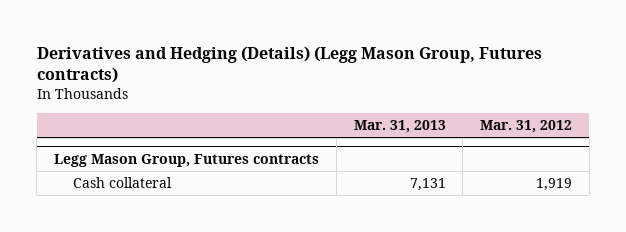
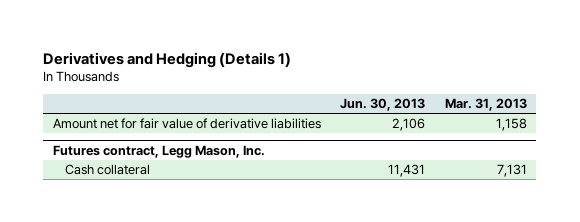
- Derivatives and Hedging (Details) (Legg Mason Group, Futures contracts)
+ Derivatives and Hedging (Details 1)
- | Mar. 31, 2013 | Mar. 31, 2012
+ | Jun. 30, 2013 | Mar. 31, 2013
- Legg Mason Group, Futures contracts
+ Amount net for fair value of derivative liabilities | 2,106 | 1,158
+ Futures contract, Legg Mason, Inc.

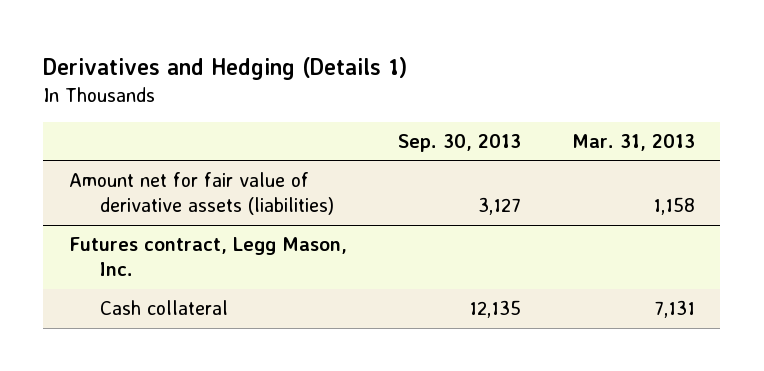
- | Jun. 30, 2013 | Mar. 31, 2013
+ | Sep. 30, 2013 | Mar. 31, 2013
- Amount net for fair value of derivative liabilities | 2,106 | 1,158
+ Amount net for fair value of derivative assets (liabilities) | 3,127 | 1,158

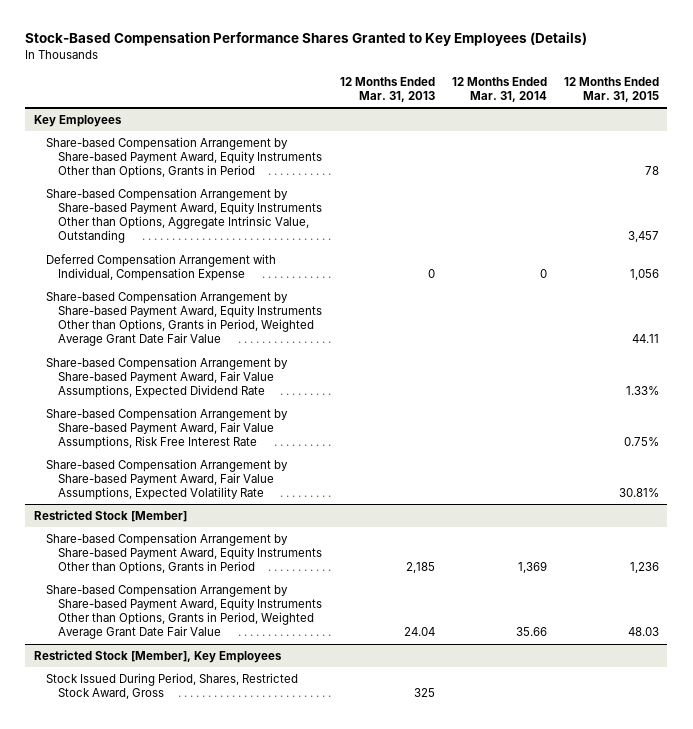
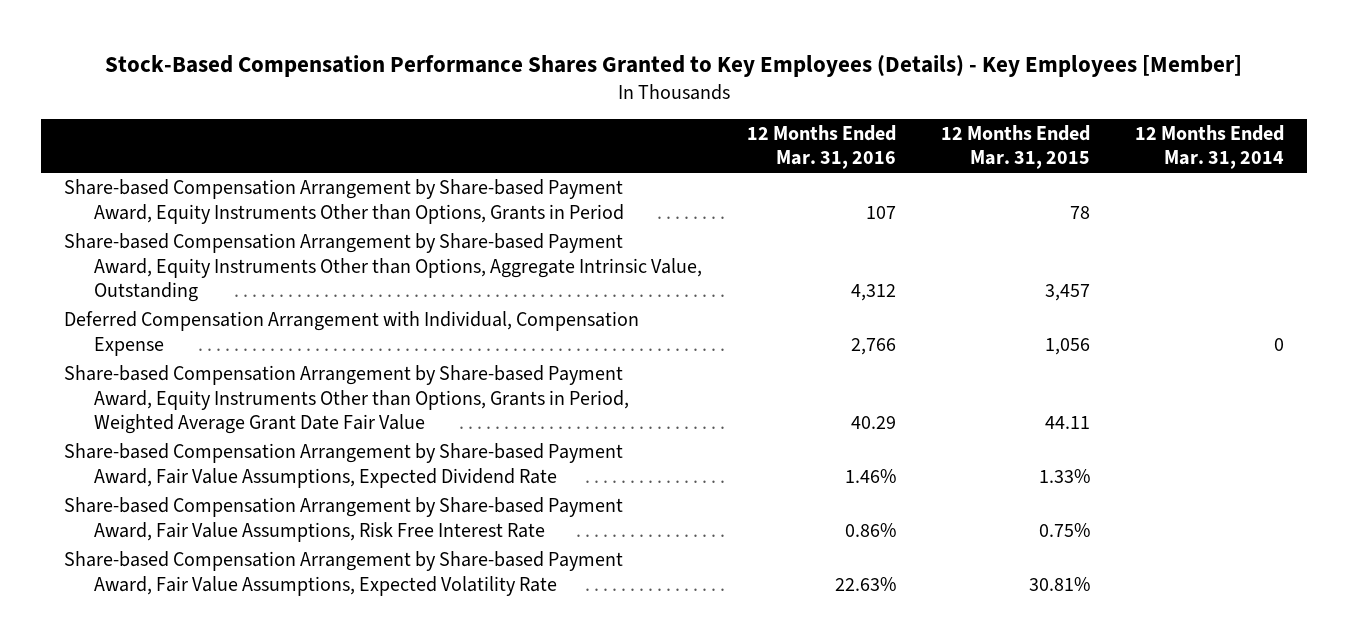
- Stock-Based Compensation Performance Shares Granted to Key Employees (Details)
+ Stock-Based Compensation Performance Shares Granted to Key Employees (Details) - Key Employees [Member]
- | 12 Months Ended Mar. 31, 2013 | 12 Months Ended Mar. 31, 2014 | 12 Months Ended Mar. 31, 2015
+ | 12 Months Ended Mar. 31, 2016 | 12 Months Ended Mar. 31, 2015 | 12 Months Ended Mar. 31, 2014
- Key Employees
- Restricted Stock [Member]
- Share-based Compensation Arrangement by Share-based Payment Award, Equity Instruments Other than Options, Grants in Period | 2,185 | 1,369 | 1,236
- Share-based Compensation Arrangement by Share-based Payment Award, Equity Instruments Other than Options, Grants in Period, Weighted Average Grant Date Fair Value | 24.04 | 35.66 | 48.03
- Restricted Stock [Member], Key Employees
- Stock Issued During Period, Shares, Restricted Stock Award, Gross | 325 | |

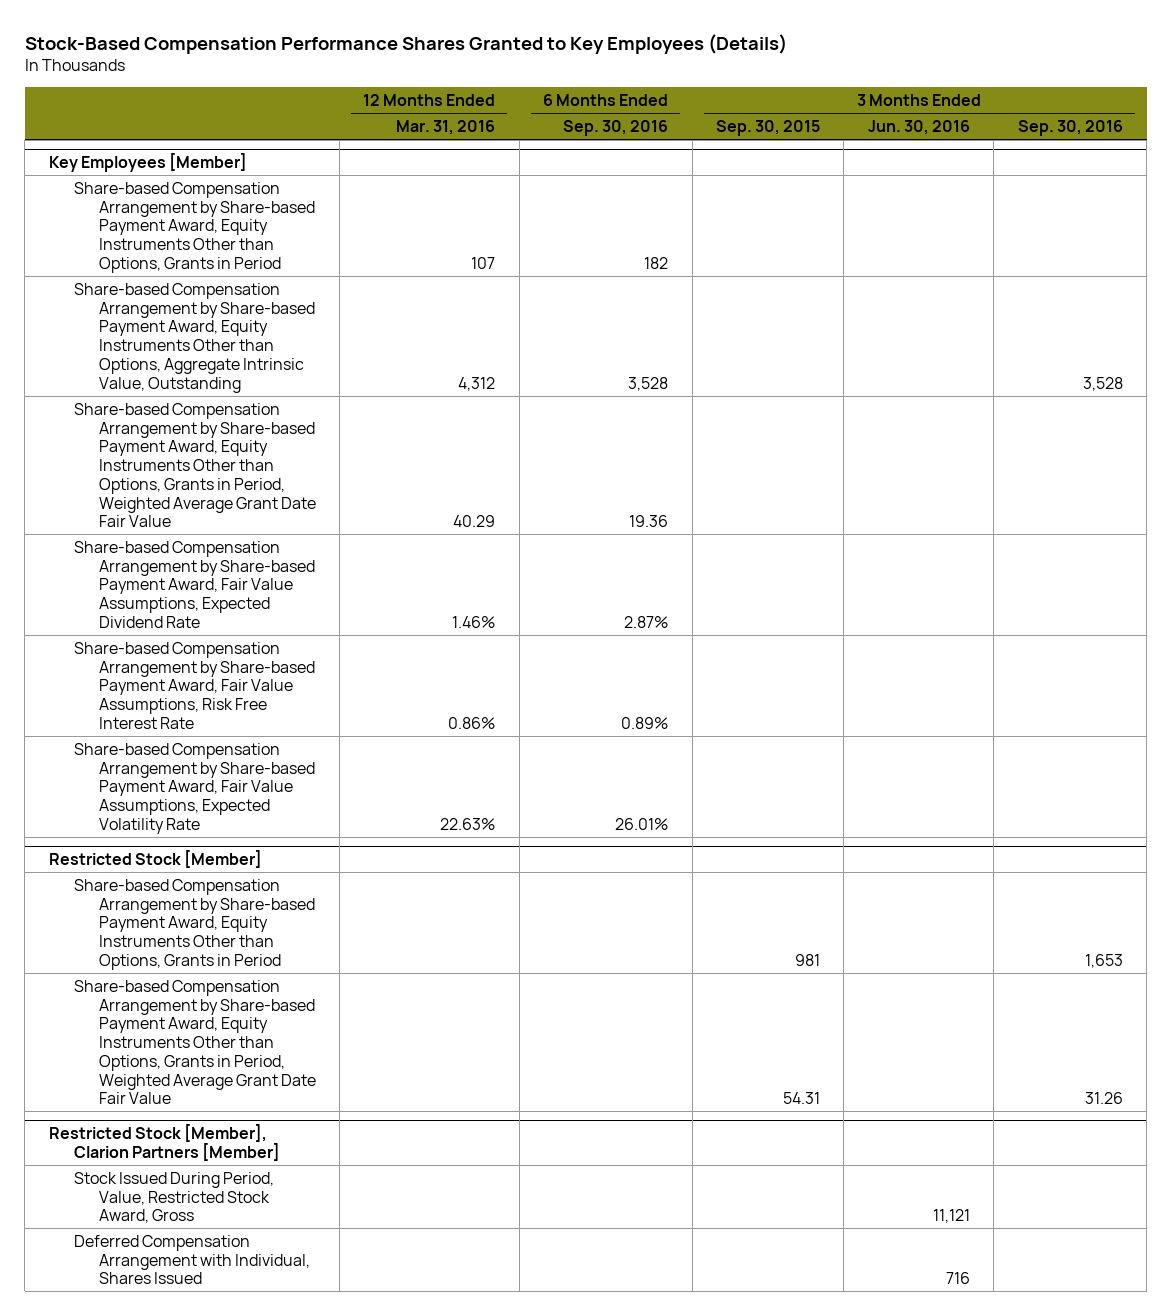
- Stock-Based Compensation Performance Shares Granted to Key Employees (Details) - Key Employees [Member]
+ Stock-Based Compensation Performance Shares Granted to Key Employees (Details)
- | 12 Months Ended Mar. 31, 2016 | 12 Months Ended Mar. 31, 2015 | 12 Months Ended Mar. 31, 2014
+ | 12 Months Ended Mar. 31, 2016 | 6 Months Ended Sep. 30, 2016 | 3 Months Ended Sep. 30, 2015 | 3 Months Ended Jun. 30, 2016 | 3 Months Ended Sep. 30, 2016
+ Key Employees [Member]
- Deferred Compensation Arrangement with Individual, Compensation Expense | 2,766 | 1,056 | 0
+ Restricted Stock [Member]
+ Share-based Compensation Arrangement by Share-based Payment Award, Equity Instruments Other than Options, Grants in Period | | | 981 | | 1,653
+ Share-based Compensation Arrangement by Share-based Payment Award, Equity Instruments Other than Options, Grants in Period, Weighted Average Grant Date Fair Value | | | 54.31 | | 31.26
+ Restricted Stock [Member], Clarion Partners [Member]
+ Stock Issued During Period, Value, Restricted Stock Award, Gross | | | | 11,121 |
+ Deferred Compensation Arrangement with Individual, Shares Issued | | | | 716 |

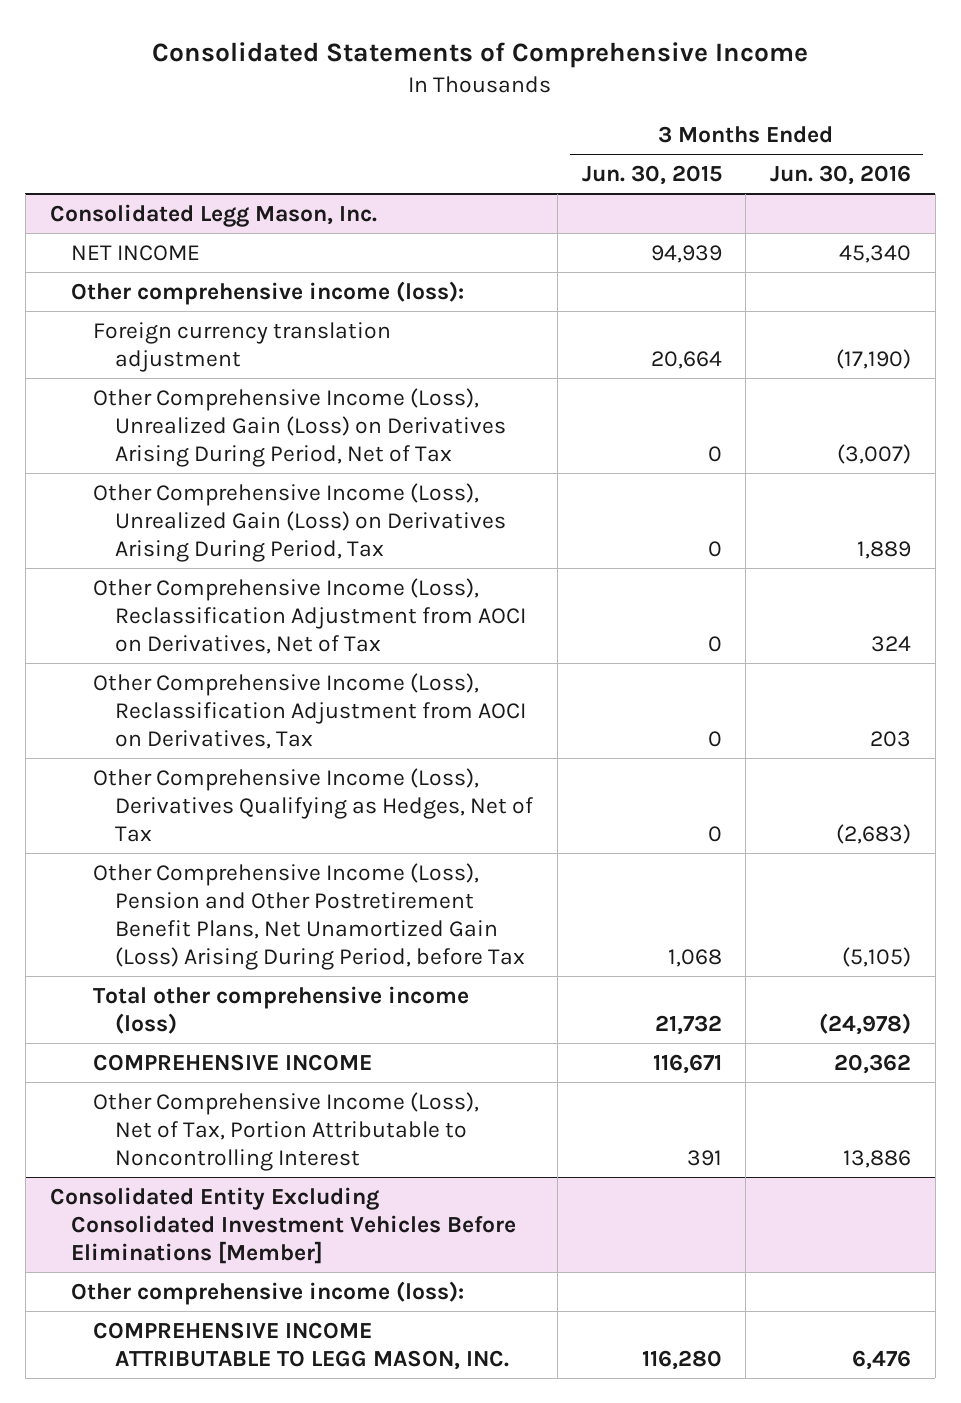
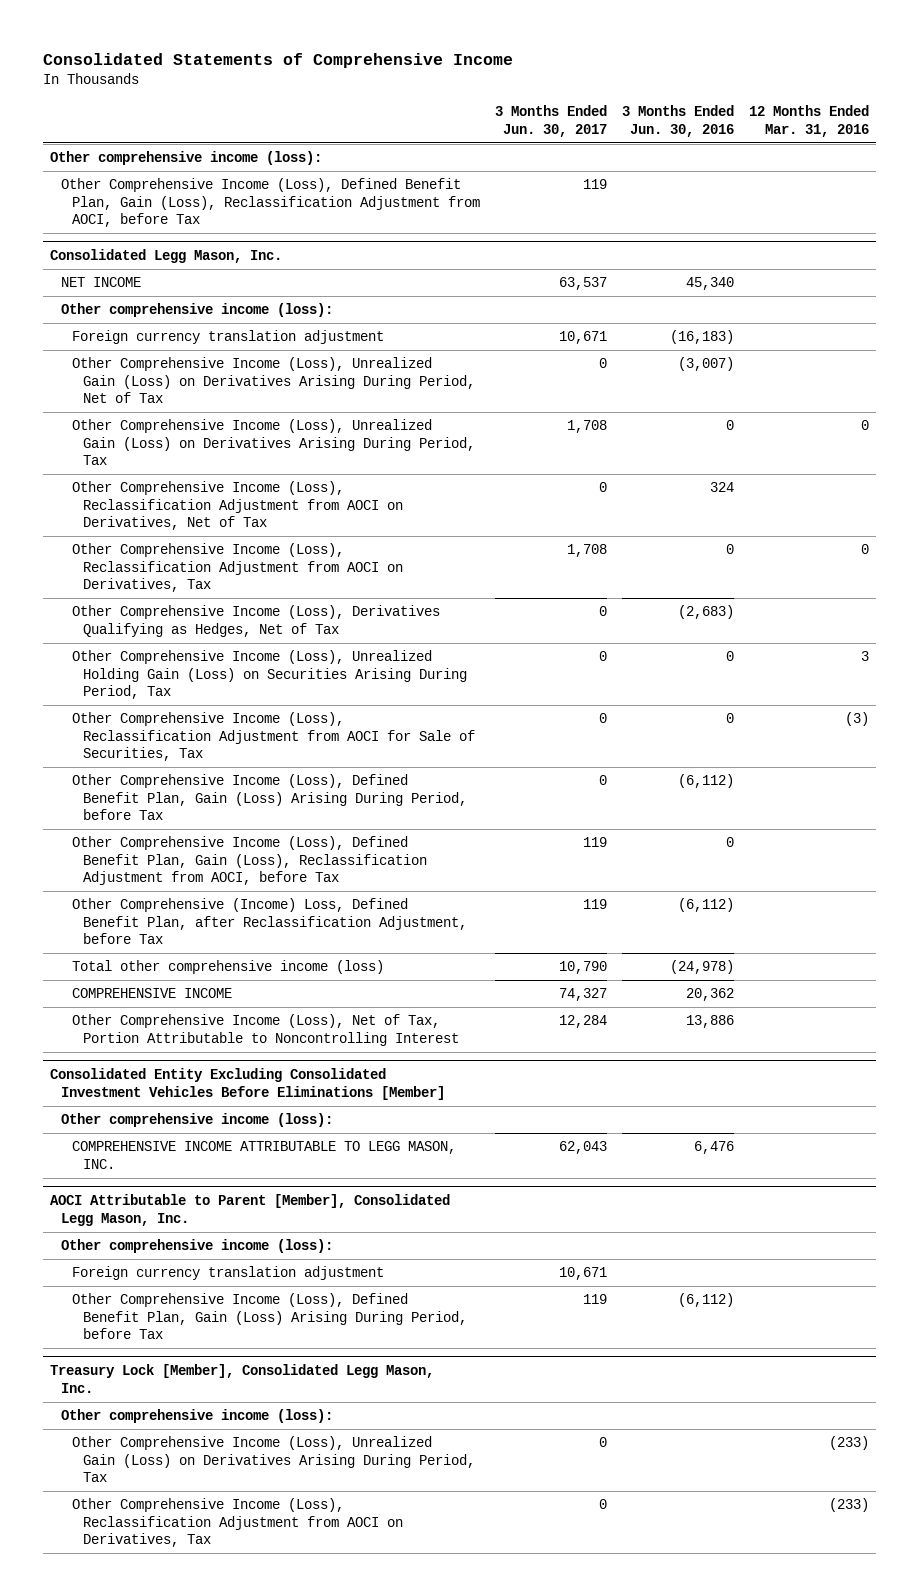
- | 3 Months Ended Jun. 30, 2015 | 3 Months Ended Jun. 30, 2016
+ | 3 Months Ended Jun. 30, 2017 | 3 Months Ended Jun. 30, 2016 | 12 Months Ended Mar. 31, 2016
+ Other comprehensive income (loss):
+ Other Comprehensive Income (Loss), Defined Benefit Plan, Gain (Loss), Reclassification Adjustment from AOCI, before Tax | 119 | |
@ Consolidated Legg Mason, Inc.
- Foreign currency translation adjustment | 20,664 | (17,190)
+ Foreign currency translation adjustment | 10,671 | (16,183) |
- Other Comprehensive Income (Loss), Unrealized Gain (Loss) on Derivatives Arising During Period, Tax | 0 | 1,889
+ Other Comprehensive Income (Loss), Unrealized Gain (Loss) on Derivatives Arising During Period, Tax | 1,708 | 0 | 0
- Other Comprehensive Income (Loss), Reclassification Adjustment from AOCI on Derivatives, Tax | 0 | 203
+ Other Comprehensive Income (Loss), Reclassification Adjustment from AOCI on Derivatives, Tax | 1,708 | 0 | 0
- Other Comprehensive Income (Loss), Pension and Other Postretirement Benefit Plans, Net Unamortized Gain (Loss) Arising During Period, before Tax | 1,068 | (5,105)
+ Other Comprehensive Income (Loss), Unrealized Holding Gain (Loss) on Securities Arising During Period, Tax | 0 | 0 | 3
+ Other Comprehensive Income (Loss), Reclassification Adjustment from AOCI for Sale of Securities, Tax | 0 | 0 | (3)
+ Other Comprehensive Income (Loss), Defined Benefit Plan, Gain (Loss) Arising During Period, before Tax | 0 | (6,112) |
+ Other Comprehensive Income (Loss), Defined Benefit Plan, Gain (Loss), Reclassification Adjustment from AOCI, before Tax | 119 | 0 |
+ Other Comprehensive (Income) Loss, Defined Benefit Plan, after Reclassification Adjustment, before Tax | 119 | (6,112) |
+ AOCI Attributable to Parent [Member], Consolidated Legg Mason, Inc.
+ Other comprehensive income (loss):
+ Foreign currency translation adjustment | 10,671 | |
+ Other Comprehensive Income (Loss), Defined Benefit Plan, Gain (Loss) Arising During Period, before Tax | 119 | (6,112) |
+ Treasury Lock [Member], Consolidated Legg Mason, Inc.
+ Other comprehensive income (loss):
+ Other Comprehensive Income (Loss), Unrealized Gain (Loss) on Derivatives Arising During Period, Tax | 0 | | (233)
+ Other Comprehensive Income (Loss), Reclassification Adjustment from AOCI on Derivatives, Tax | 0 | | (233)

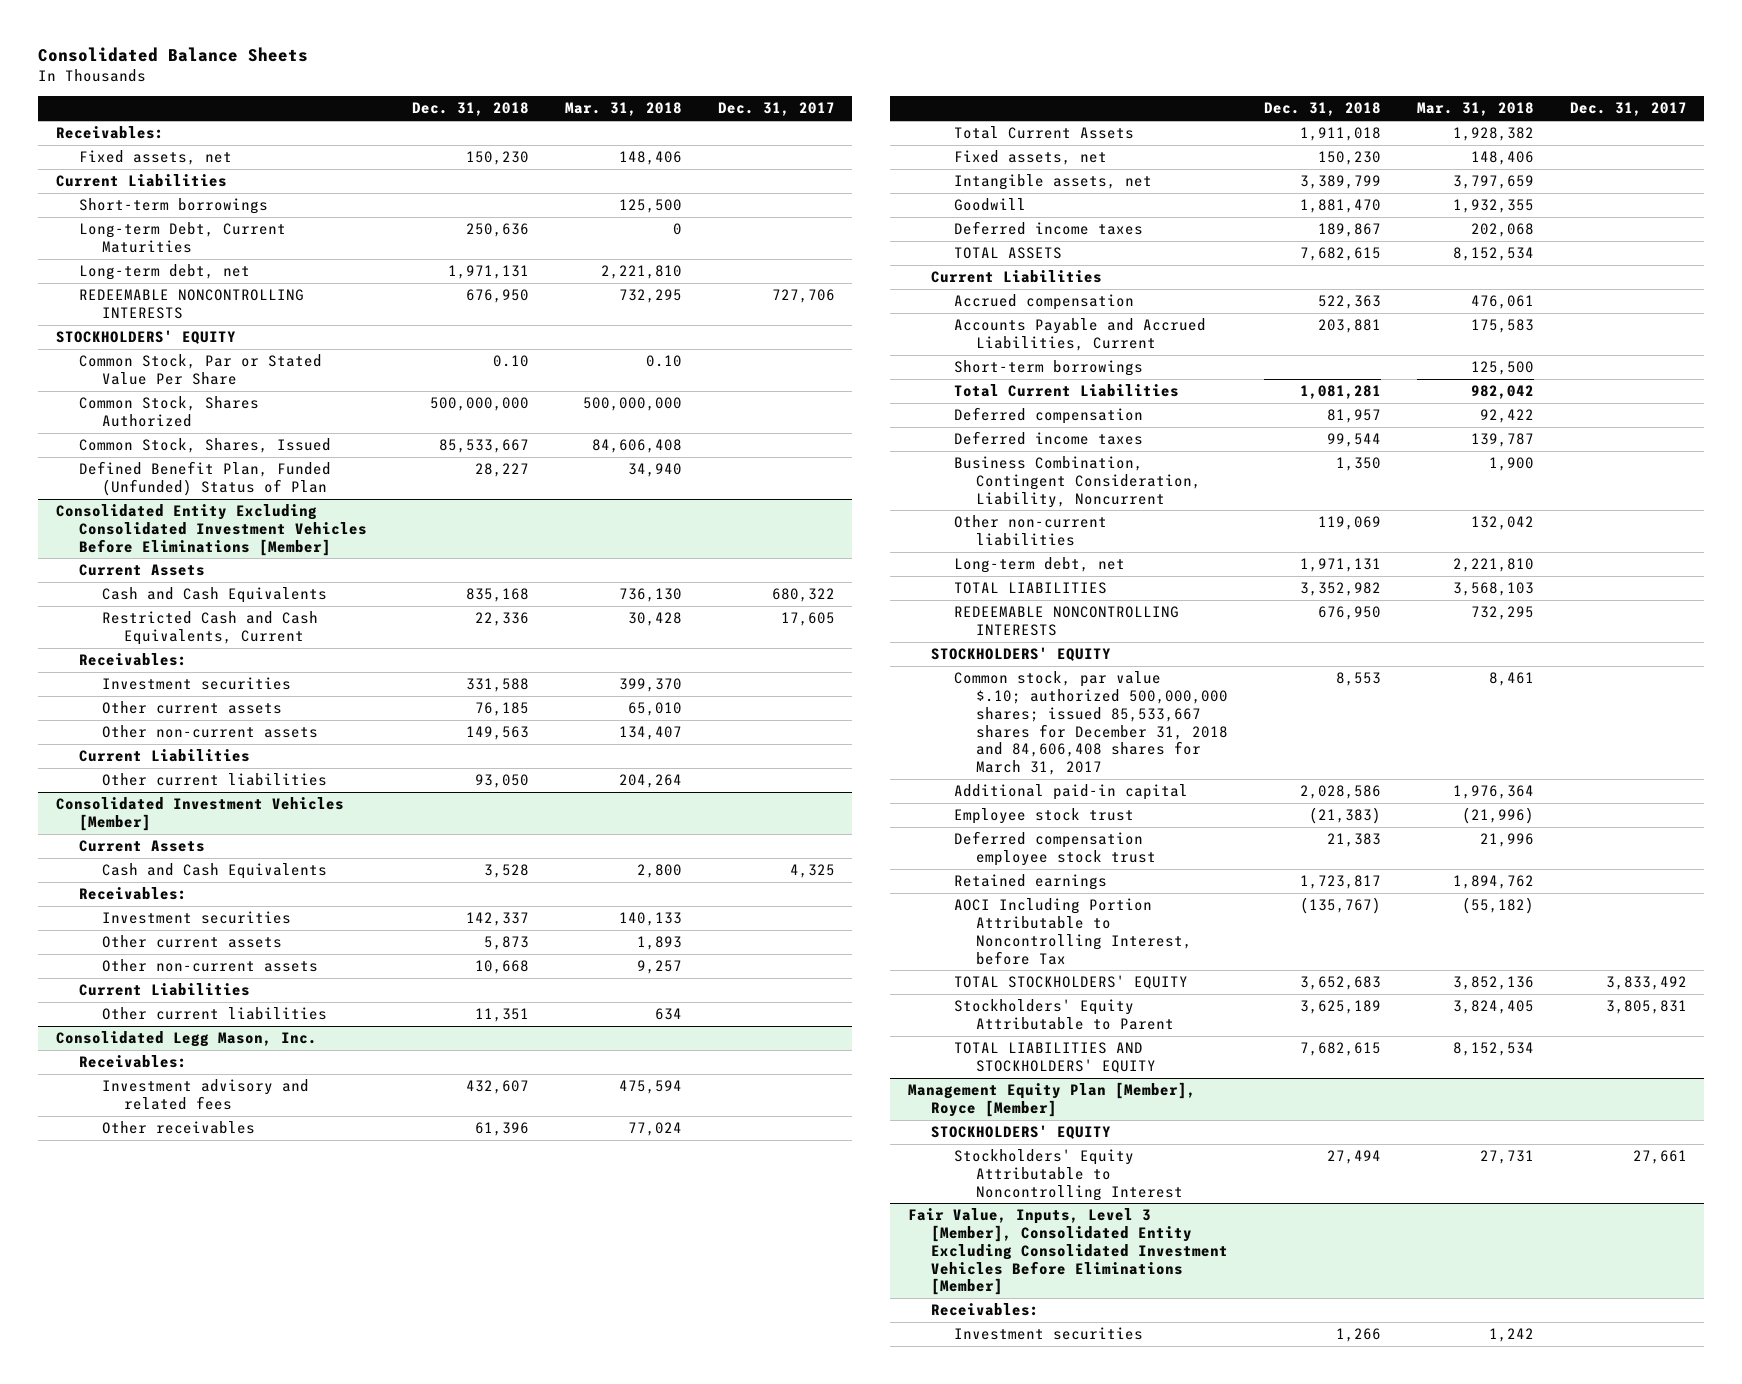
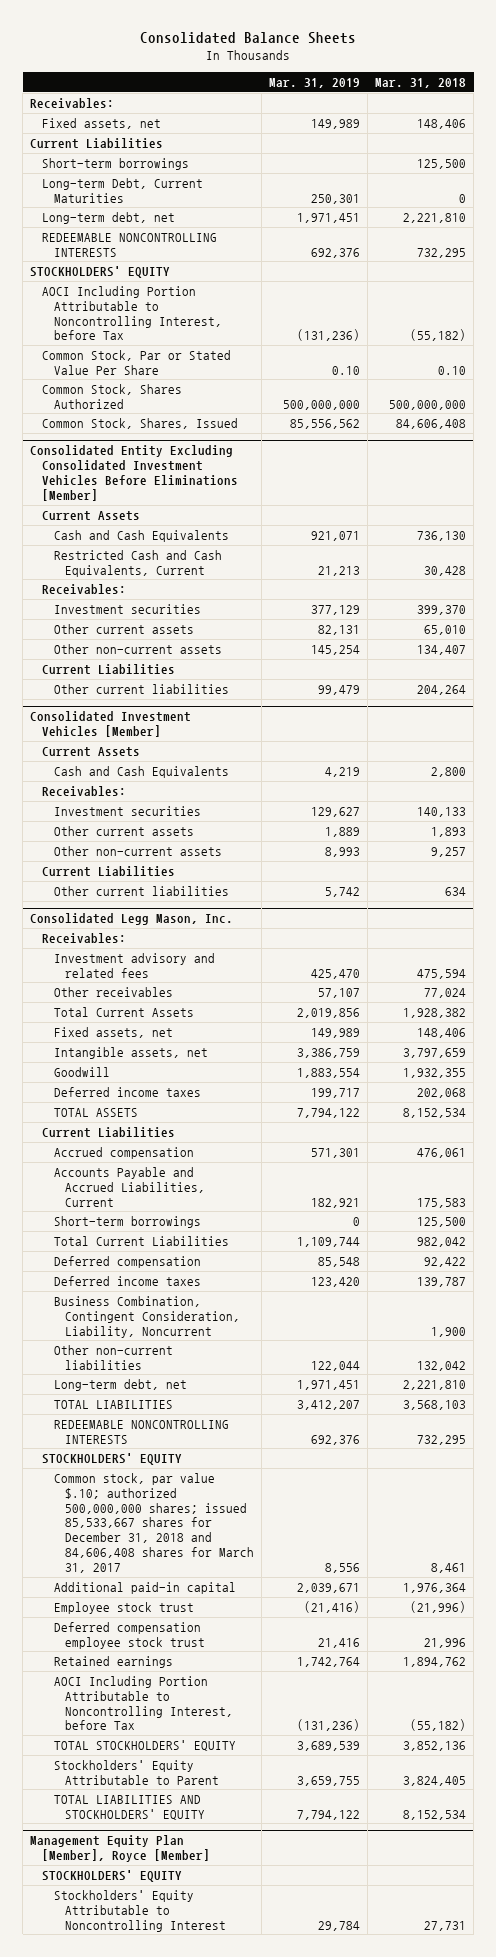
- | Dec. 31, 2018 | Mar. 31, 2018 | Dec. 31, 2017
+ | Mar. 31, 2019 | Mar. 31, 2018
+ AOCI Including Portion Attributable to Noncontrolling Interest, before Tax | (131,236) | (55,182)
- Defined Benefit Plan, Funded (Unfunded) Status of Plan | 28,227 | 34,940 |
- Fair Value, Inputs, Level 3 [Member], Consolidated Entity Excluding Consolidated Investment Vehicles Before Eliminations [Member]
- Receivables:
- Investment securities | 1,266 | 1,242 |

